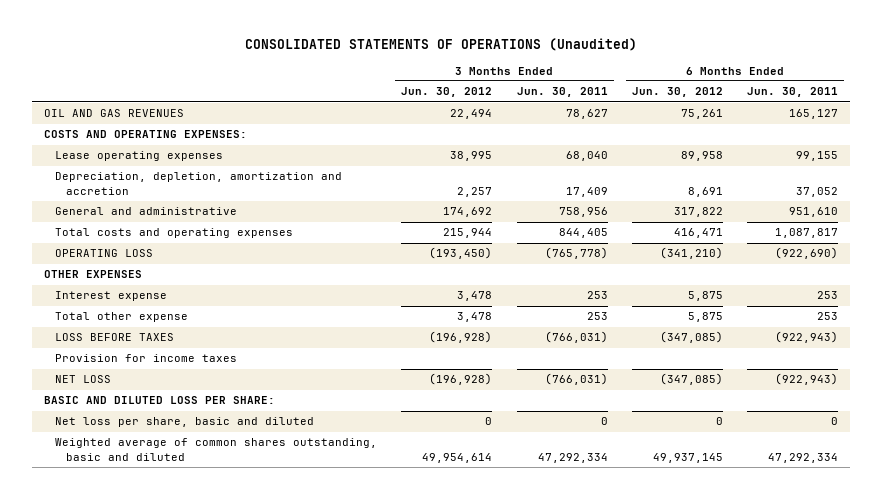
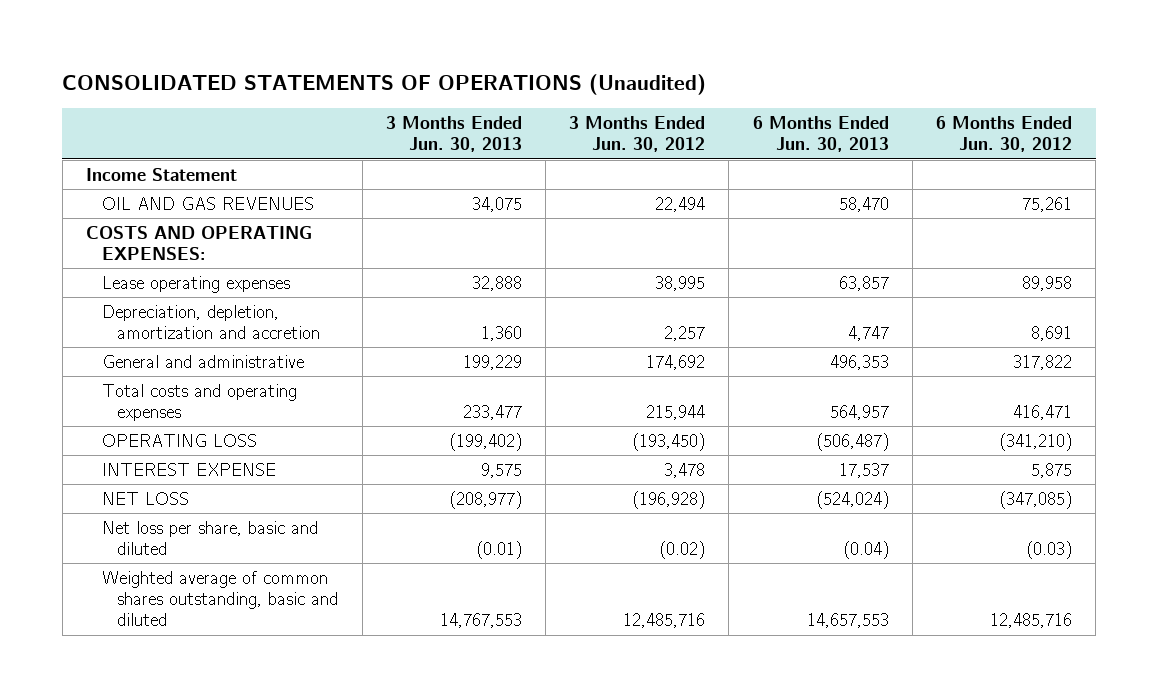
- | 3 Months Ended Jun. 30, 2012 | 3 Months Ended Jun. 30, 2011 | 6 Months Ended Jun. 30, 2012 | 6 Months Ended Jun. 30, 2011
+ | 3 Months Ended Jun. 30, 2013 | 3 Months Ended Jun. 30, 2012 | 6 Months Ended Jun. 30, 2013 | 6 Months Ended Jun. 30, 2012
+ Income Statement
- OTHER EXPENSES
- Interest expense | 3,478 | 253 | 5,875 | 253
- Total other expense | 3,478 | 253 | 5,875 | 253
- LOSS BEFORE TAXES | (196,928) | (766,031) | (347,085) | (922,943)
- Provision for income taxes
+ INTEREST EXPENSE | 9,575 | 3,478 | 17,537 | 5,875
- BASIC AND DILUTED LOSS PER SHARE:
- Net loss per share, basic and diluted | 0 | 0 | 0 | 0
- Weighted average of common shares outstanding, basic and diluted | 49,954,614 | 47,292,334 | 49,937,145 | 47,292,334
+ Net loss per share, basic and diluted | (0.01) | (0.02) | (0.04) | (0.03)
+ Weighted average of common shares outstanding, basic and diluted | 14,767,553 | 12,485,716 | 14,657,553 | 12,485,716

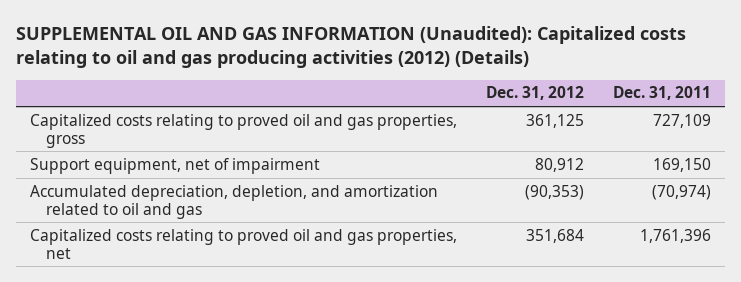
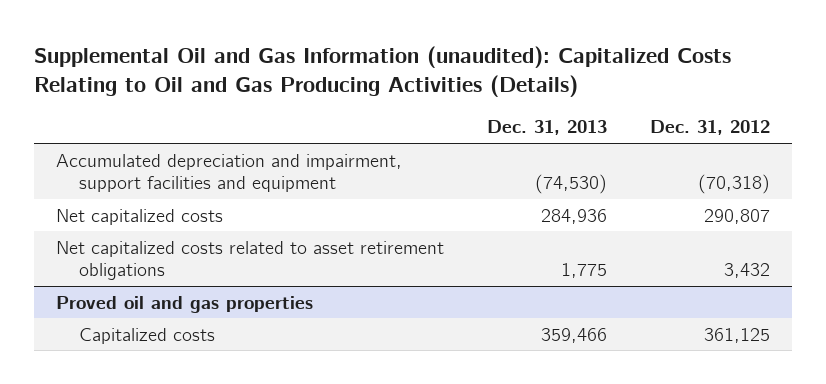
- SUPPLEMENTAL OIL AND GAS INFORMATION (Unaudited): Capitalized costs relating to oil and gas producing activities (2012) (Details)
+ Supplemental Oil and Gas Information (unaudited): Capitalized Costs Relating to Oil and Gas Producing Activities (Details)
- | Dec. 31, 2012 | Dec. 31, 2011
+ | Dec. 31, 2013 | Dec. 31, 2012
- Capitalized costs relating to proved oil and gas properties, gross | 361,125 | 727,109
- Support equipment, net of impairment | 80,912 | 169,150
- Accumulated depreciation, depletion, and amortization related to oil and gas | (90,353) | (70,974)
- Capitalized costs relating to proved oil and gas properties, net | 351,684 | 1,761,396
+ Accumulated depreciation and impairment, support facilities and equipment | (74,530) | (70,318)
+ Net capitalized costs | 284,936 | 290,807
+ Net capitalized costs related to asset retirement obligations | 1,775 | 3,432
+ Proved oil and gas properties
+ Capitalized costs | 359,466 | 361,125

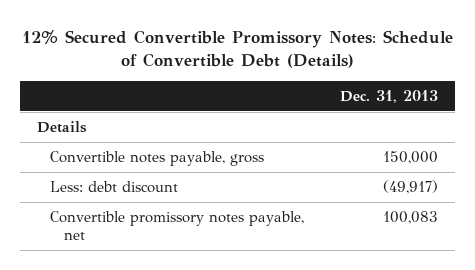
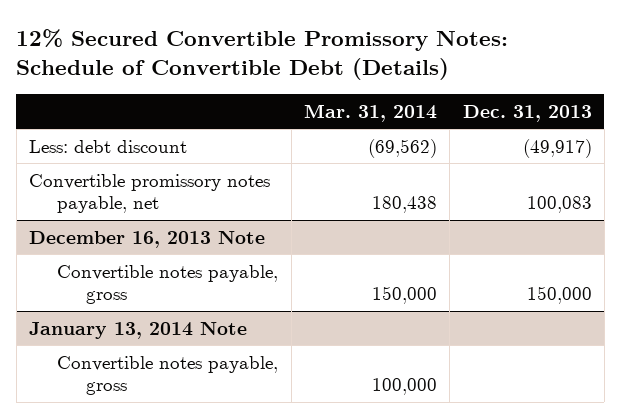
- | Dec. 31, 2013
+ | Mar. 31, 2014 | Dec. 31, 2013
- Details
- Convertible notes payable, gross | 150,000
+ December 16, 2013 Note
+ Convertible notes payable, gross | 150,000 | 150,000
+ January 13, 2014 Note
+ Convertible notes payable, gross | 100,000 |

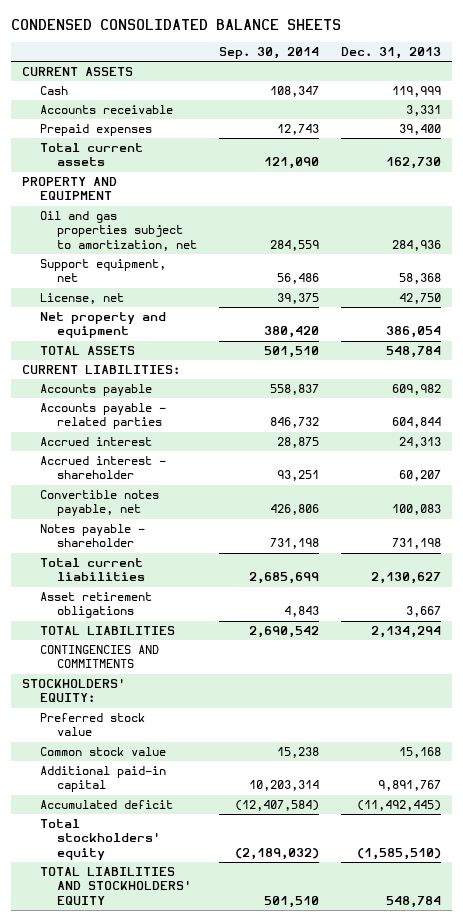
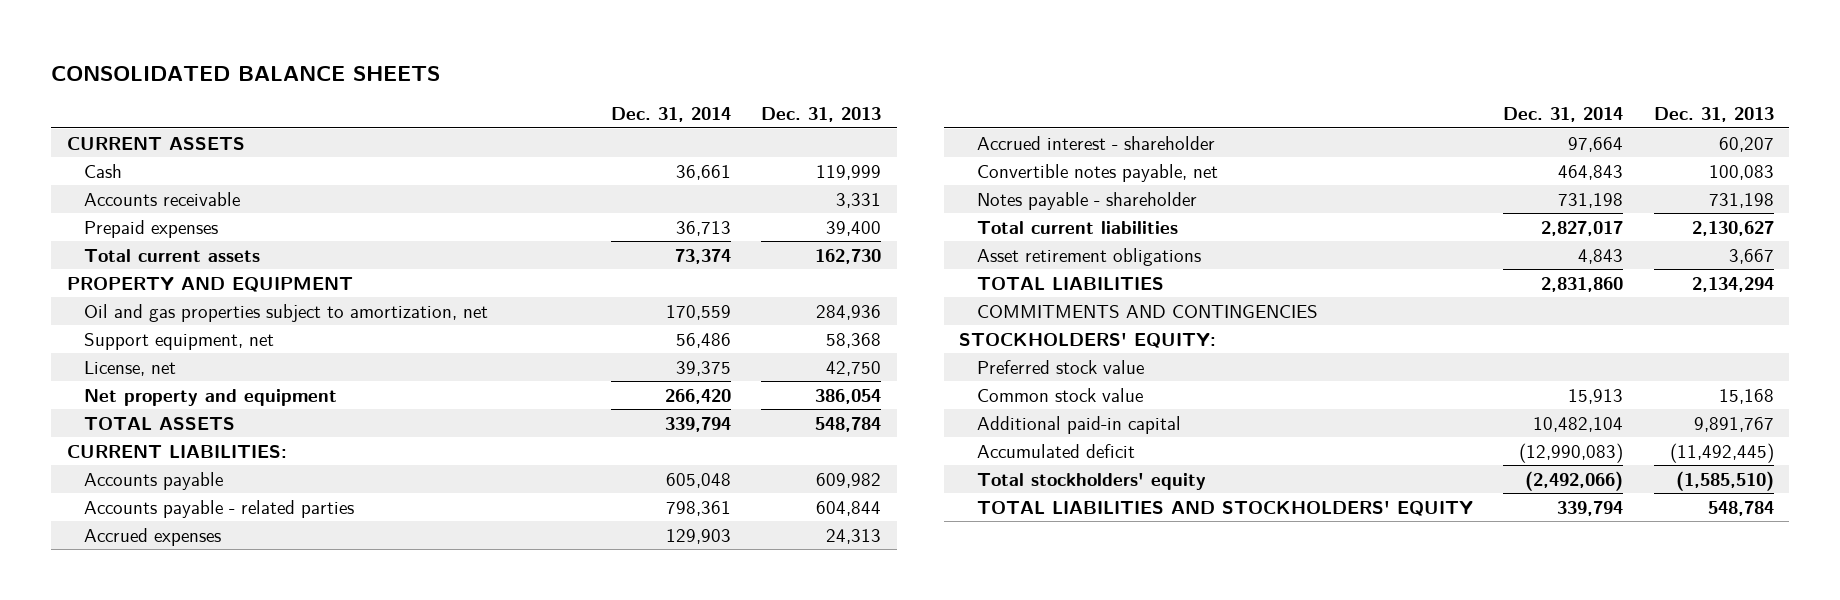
- CONDENSED CONSOLIDATED BALANCE SHEETS
+ CONSOLIDATED BALANCE SHEETS
- | Sep. 30, 2014 | Dec. 31, 2013
+ | Dec. 31, 2014 | Dec. 31, 2013
- Accrued interest | 28,875 | 24,313
+ Accrued expenses | 129,903 | 24,313
- CONTINGENCIES AND COMMITMENTS
+ COMMITMENTS AND CONTINGENCIES

